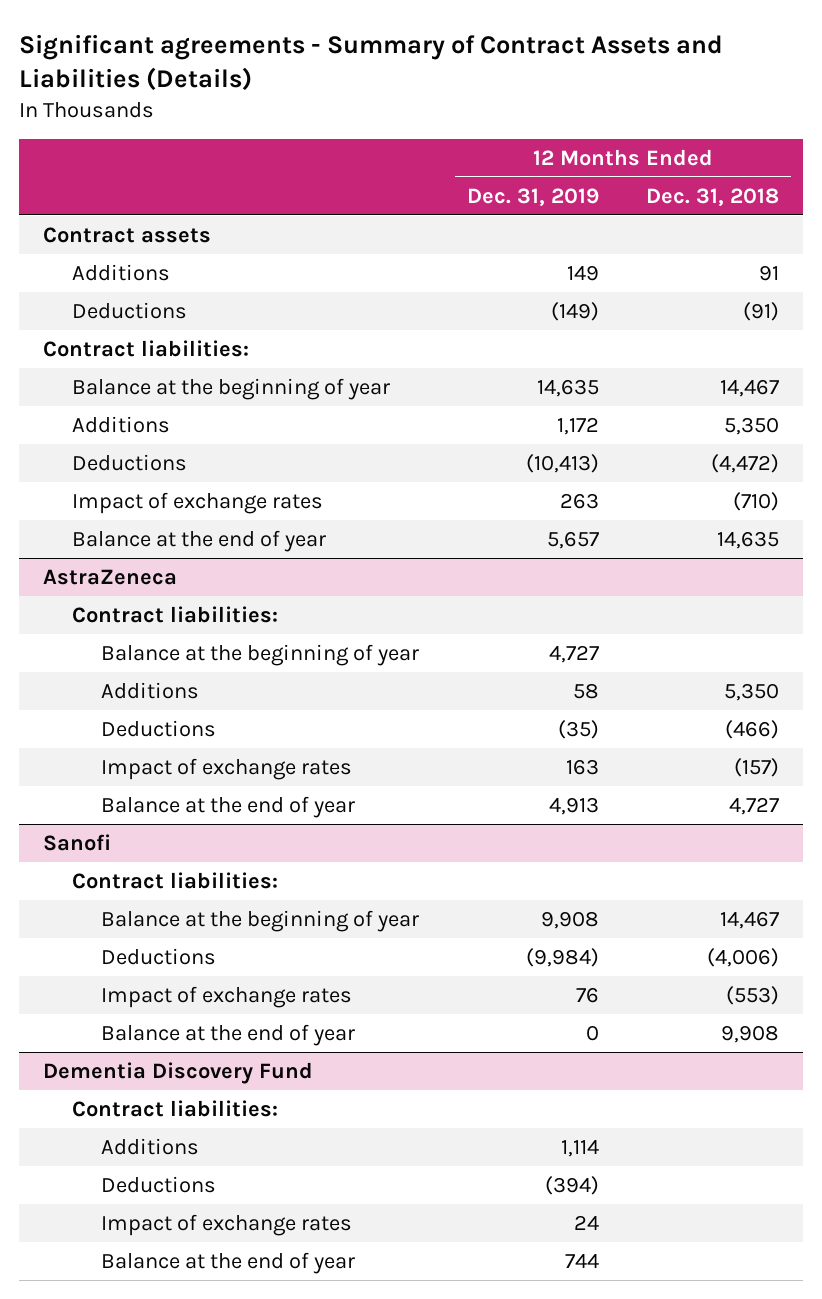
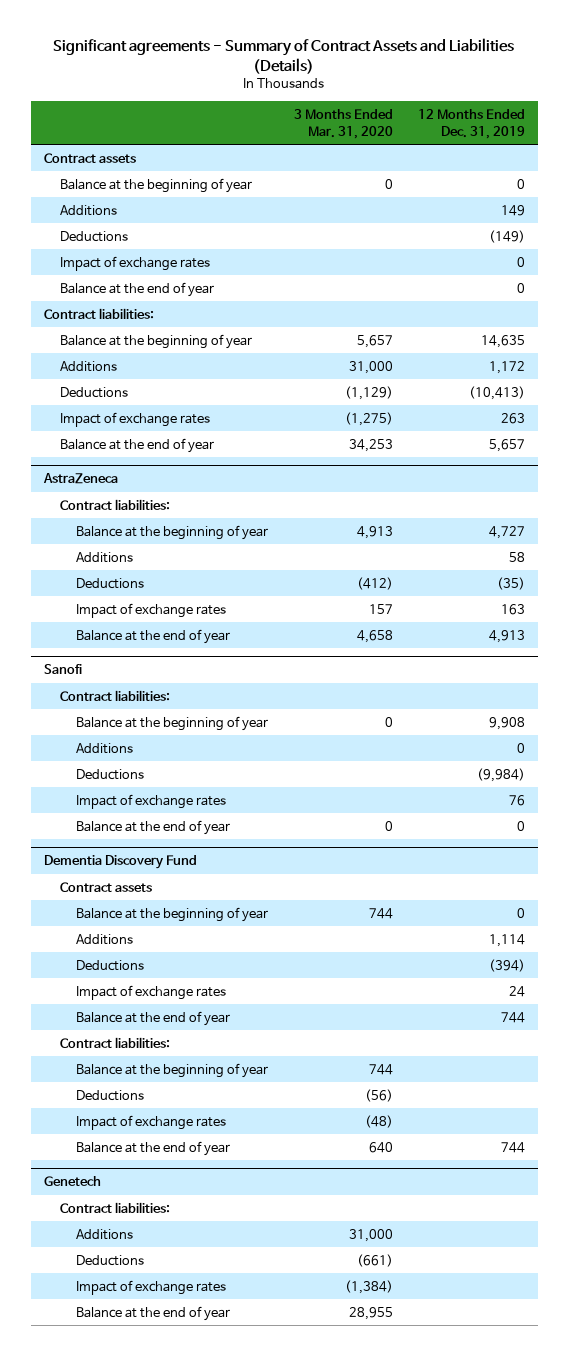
- | 12 Months Ended Dec. 31, 2019 | 12 Months Ended Dec. 31, 2018
+ | 3 Months Ended Mar. 31, 2020 | 12 Months Ended Dec. 31, 2019
+ Balance at the beginning of year | 0 | 0
+ Impact of exchange rates | | 0
+ Balance at the end of year | | 0
@ Sanofi
+ Additions | | 0
@ Dementia Discovery Fund
+ Contract assets
+ Balance at the beginning of year | 744 | 0
moved down: Contract liabilities:
+ Balance at the beginning of year | 744 |
+ Deductions | (56) |
+ Impact of exchange rates | (48) |
+ Balance at the end of year | 640 | 744
+ Genetech
+ Contract liabilities:
+ Additions | 31,000 |
+ Deductions | (661) |
+ Impact of exchange rates | (1,384) |
+ Balance at the end of year | 28,955 |

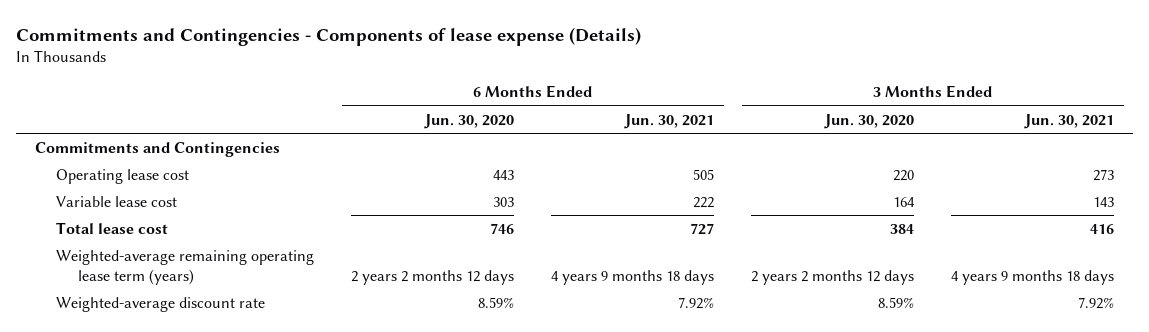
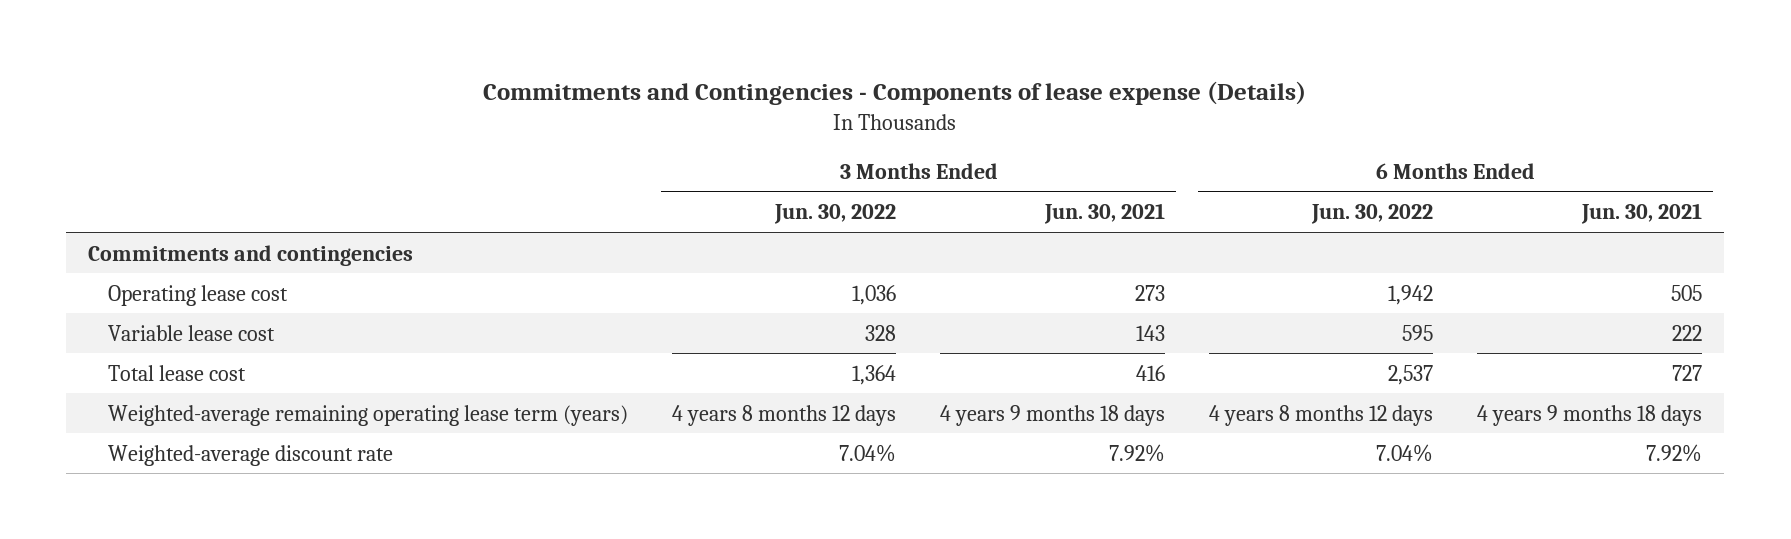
- | 6 Months Ended Jun. 30, 2020 | 6 Months Ended Jun. 30, 2021 | 3 Months Ended Jun. 30, 2020 | 3 Months Ended Jun. 30, 2021
+ | 3 Months Ended Jun. 30, 2022 | 3 Months Ended Jun. 30, 2021 | 6 Months Ended Jun. 30, 2022 | 6 Months Ended Jun. 30, 2021
- Commitments and Contingencies
+ Commitments and contingencies

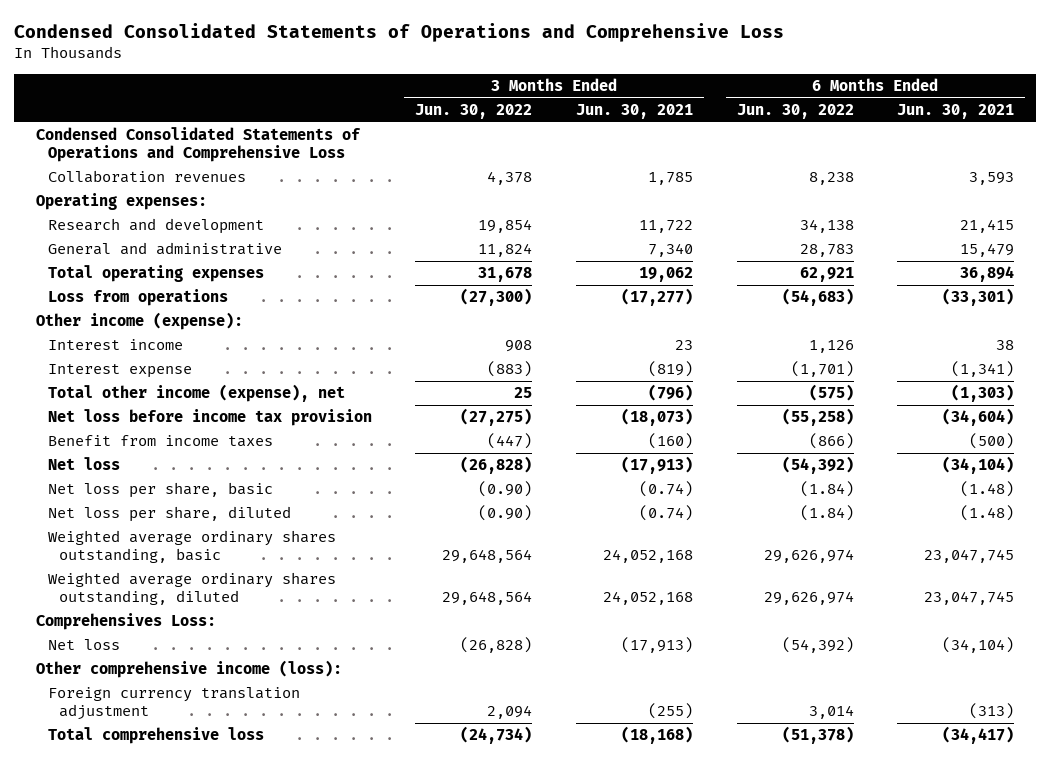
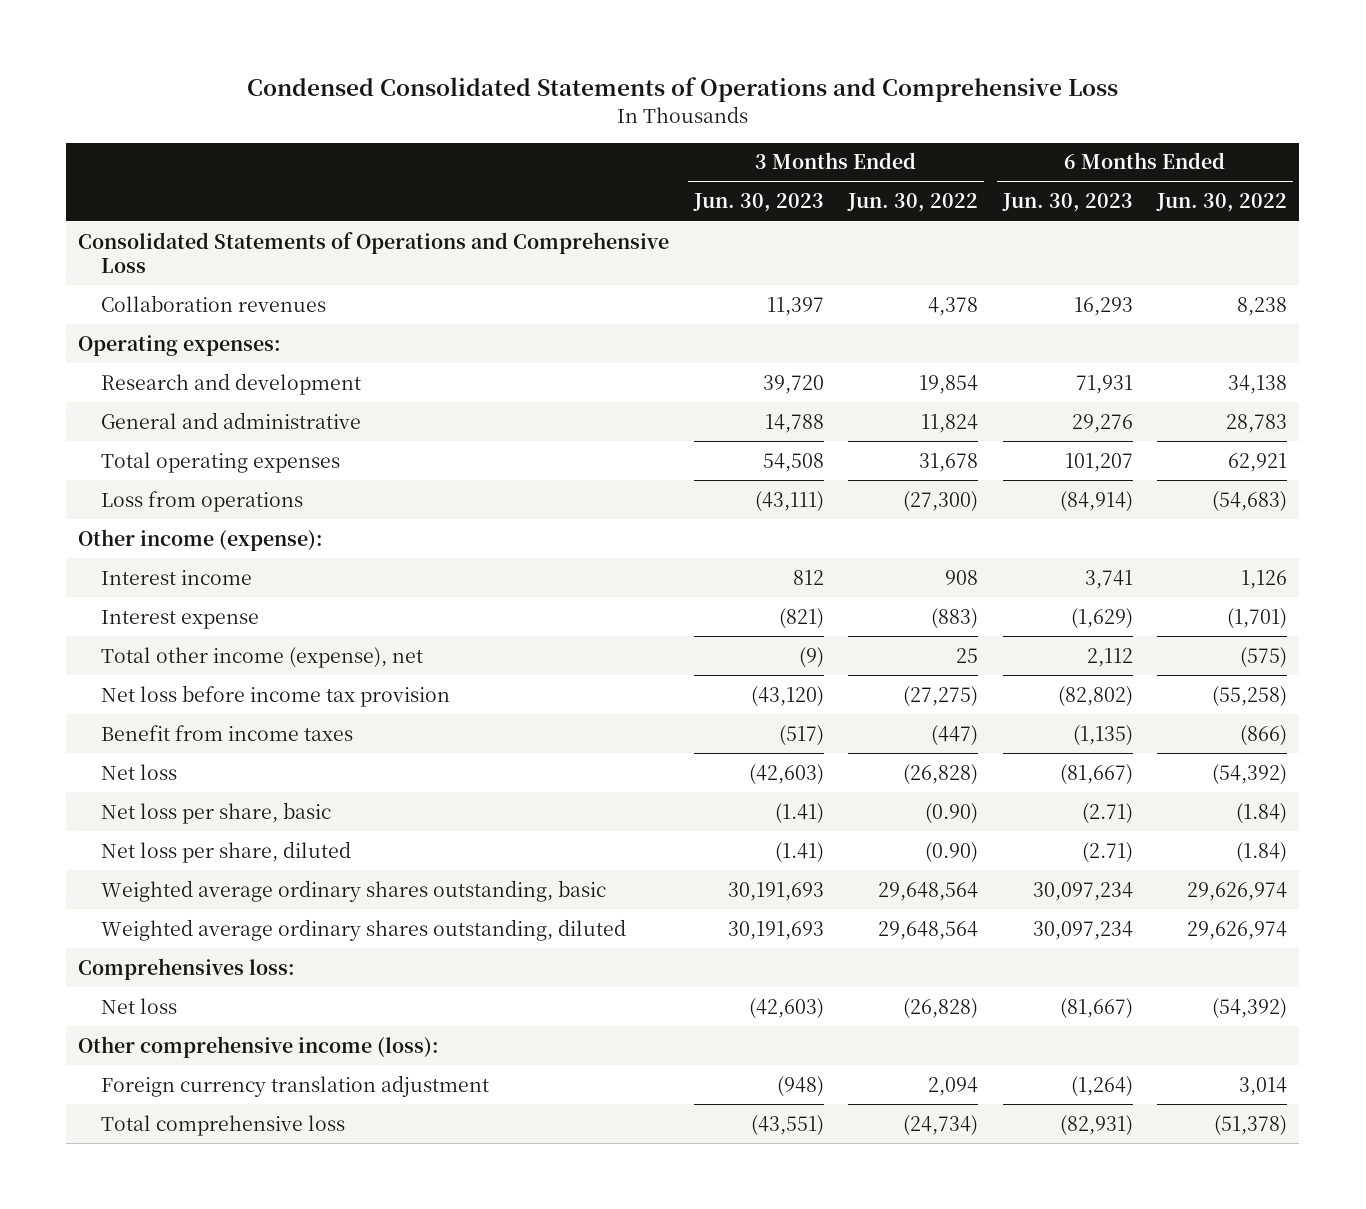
- | 3 Months Ended Jun. 30, 2022 | 3 Months Ended Jun. 30, 2021 | 6 Months Ended Jun. 30, 2022 | 6 Months Ended Jun. 30, 2021
+ | 3 Months Ended Jun. 30, 2023 | 3 Months Ended Jun. 30, 2022 | 6 Months Ended Jun. 30, 2023 | 6 Months Ended Jun. 30, 2022
- Condensed Consolidated Statements of Operations and Comprehensive Loss
+ Consolidated Statements of Operations and Comprehensive Loss
- Comprehensives Loss:
+ Comprehensives loss:

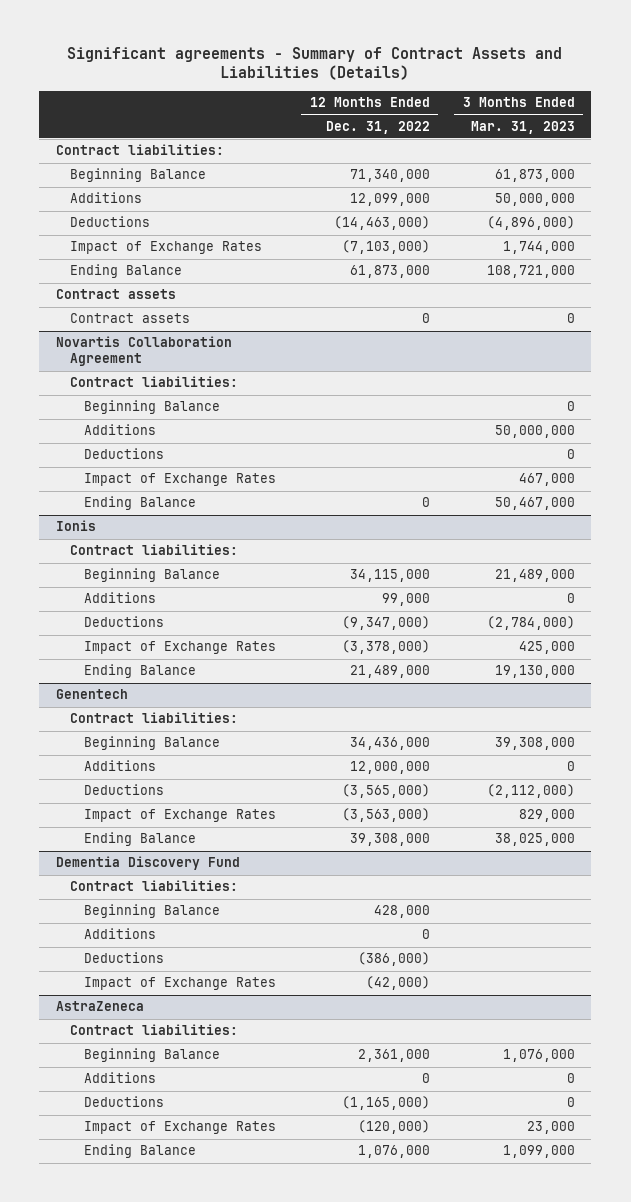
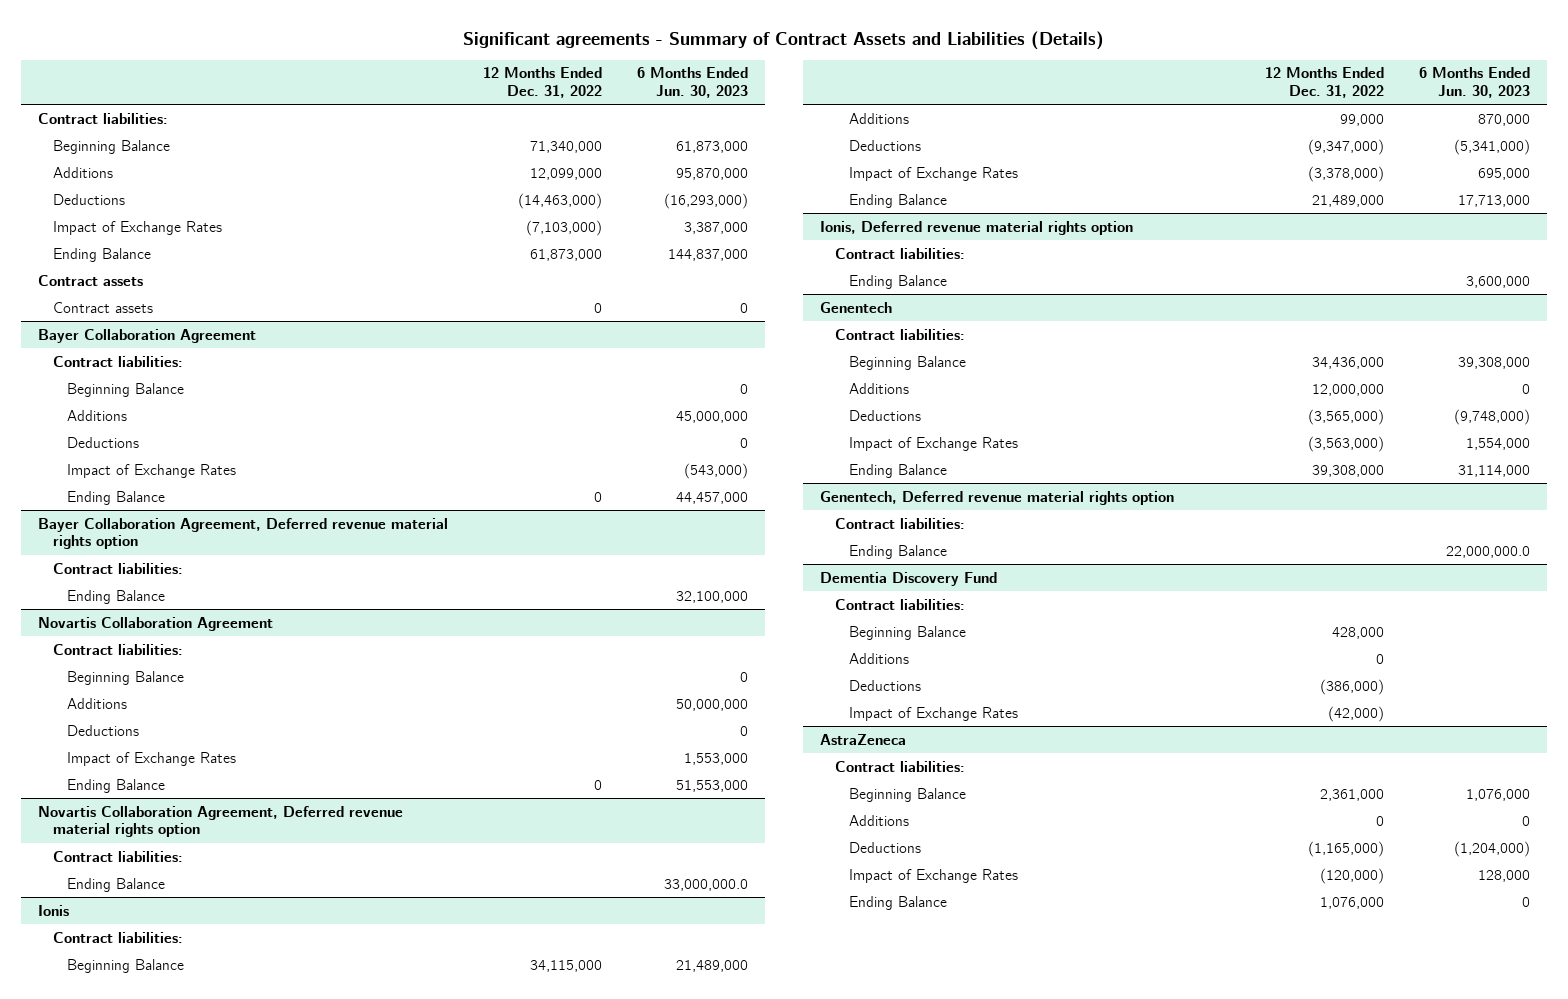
- | 12 Months Ended Dec. 31, 2022 | 3 Months Ended Mar. 31, 2023
+ | 12 Months Ended Dec. 31, 2022 | 6 Months Ended Jun. 30, 2023
+ Bayer Collaboration Agreement
+ Contract liabilities:
+ Beginning Balance | | 0
+ Additions | | 45,000,000
+ Deductions | | 0
+ Impact of Exchange Rates | | (543,000)
+ Ending Balance | 0 | 44,457,000
+ Bayer Collaboration Agreement, Deferred revenue material rights option
+ Contract liabilities:
+ Ending Balance | | 32,100,000
+ Novartis Collaboration Agreement, Deferred revenue material rights option
+ Contract liabilities:
+ Ending Balance | | 33,000,000.0
+ Ionis, Deferred revenue material rights option
+ Contract liabilities:
+ Ending Balance | | 3,600,000
+ Genentech, Deferred revenue material rights option
+ Contract liabilities:
+ Ending Balance | | 22,000,000.0

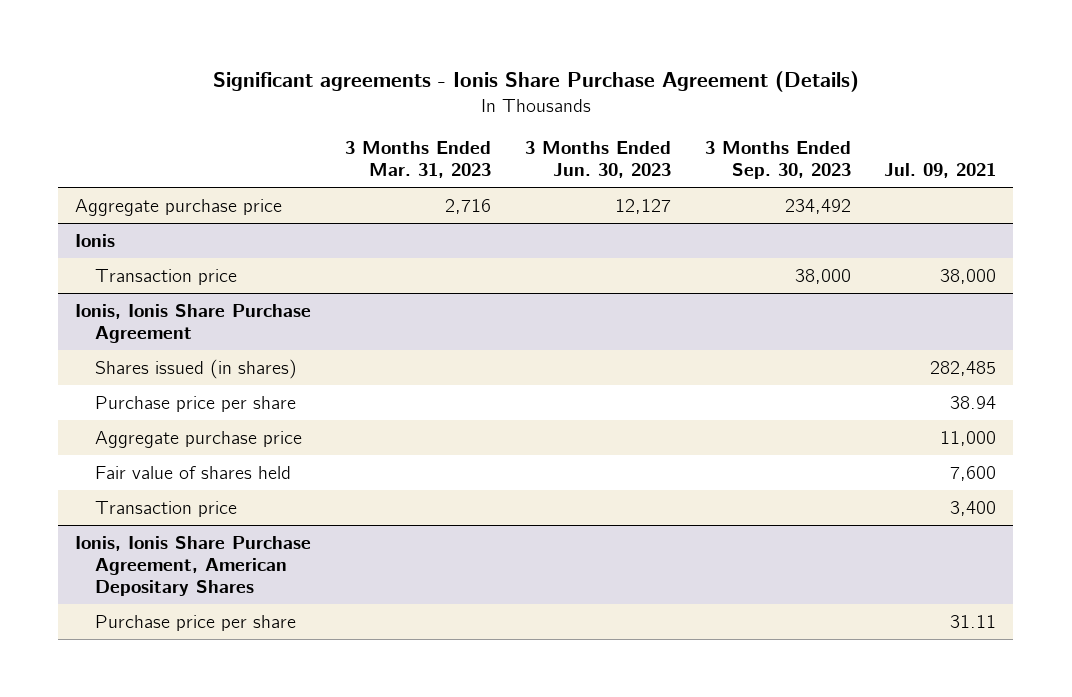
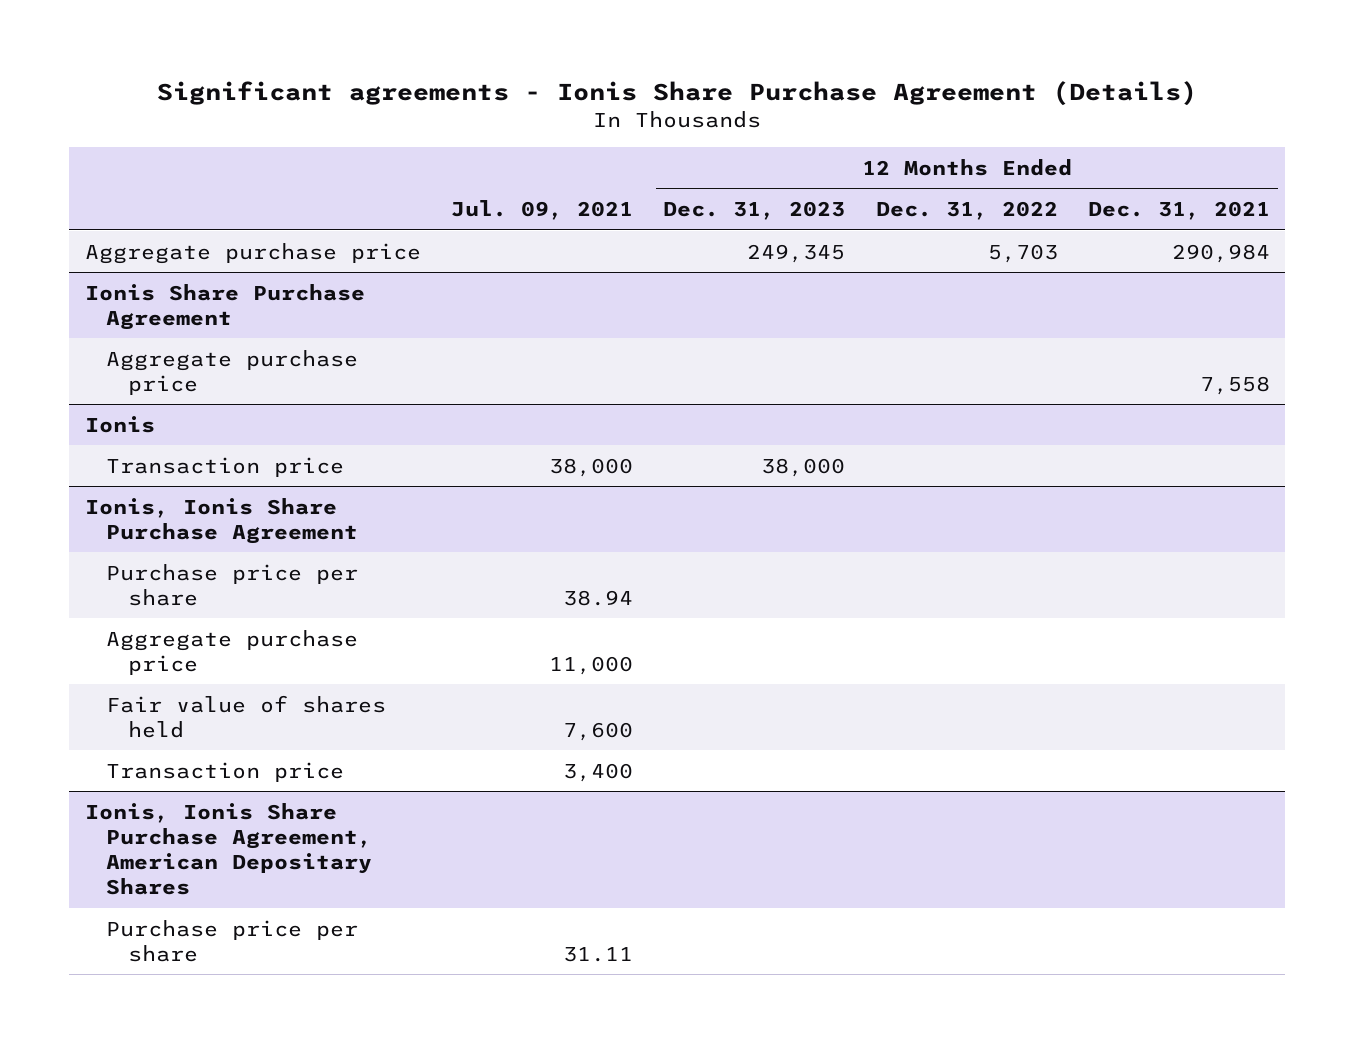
- | 3 Months Ended Mar. 31, 2023 | 3 Months Ended Jun. 30, 2023 | 3 Months Ended Sep. 30, 2023 | Jul. 09, 2021
+ | Jul. 09, 2021 | 12 Months Ended Dec. 31, 2023 | 12 Months Ended Dec. 31, 2022 | 12 Months Ended Dec. 31, 2021
+ Ionis Share Purchase Agreement
+ Aggregate purchase price | | | | 7,558
@ Ionis, Ionis Share Purchase Agreement
- Shares issued (in shares) | | | | 282,485

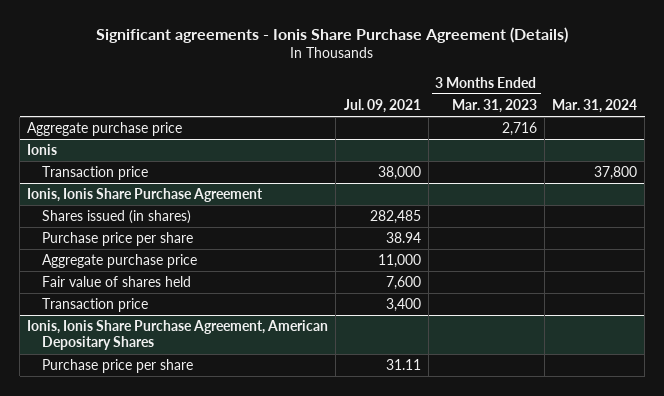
- | Jul. 09, 2021 | 12 Months Ended Dec. 31, 2023 | 12 Months Ended Dec. 31, 2022 | 12 Months Ended Dec. 31, 2021
+ | Jul. 09, 2021 | 3 Months Ended Mar. 31, 2023 | Mar. 31, 2024
- Ionis Share Purchase Agreement
- Aggregate purchase price | | | | 7,558
@ Ionis, Ionis Share Purchase Agreement
+ Shares issued (in shares) | 282,485 | |

